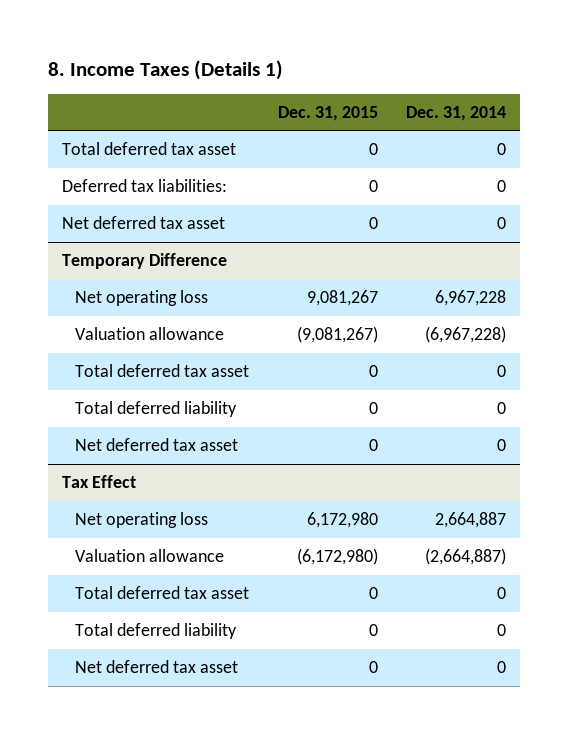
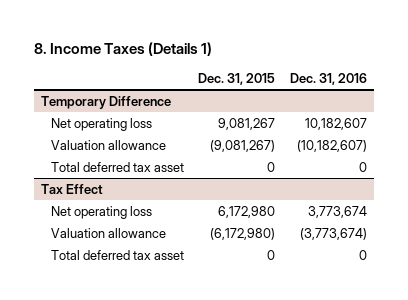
- | Dec. 31, 2015 | Dec. 31, 2014
+ | Dec. 31, 2015 | Dec. 31, 2016
- Total deferred tax asset | 0 | 0
- Deferred tax liabilities: | 0 | 0
- Net deferred tax asset | 0 | 0
@ Temporary Difference
- Total deferred liability | 0 | 0
- Net deferred tax asset | 0 | 0
@ Tax Effect
- Total deferred liability | 0 | 0
- Net deferred tax asset | 0 | 0

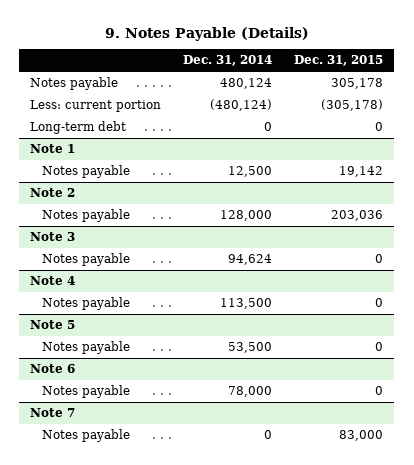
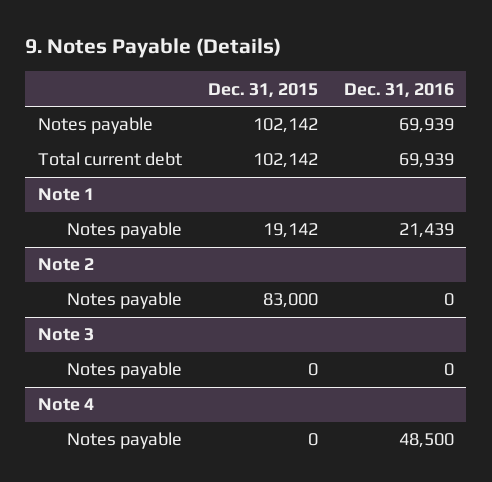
- | Dec. 31, 2014 | Dec. 31, 2015
+ | Dec. 31, 2015 | Dec. 31, 2016
- Notes payable | 480,124 | 305,178
- Less: current portion | (480,124) | (305,178)
- Long-term debt | 0 | 0
+ Notes payable | 102,142 | 69,939
+ Total current debt | 102,142 | 69,939
@ Note 2
- Notes payable | 128,000 | 203,036
+ Notes payable | 83,000 | 0
- Note 5
- Notes payable | 53,500 | 0
- Note 6
- Notes payable | 78,000 | 0
- Note 7
- Notes payable | 0 | 83,000

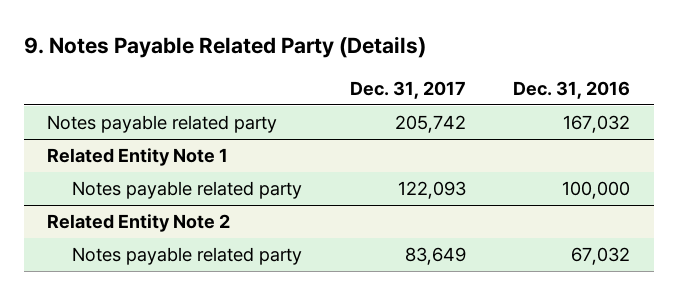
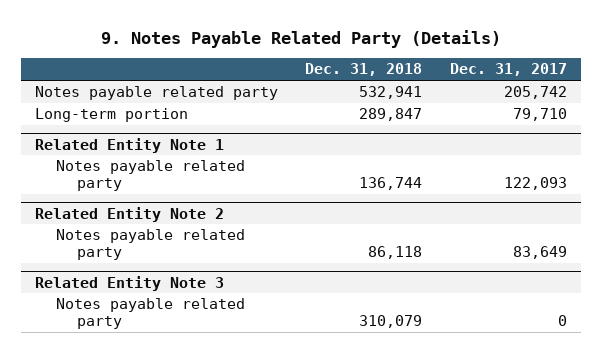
- | Dec. 31, 2017 | Dec. 31, 2016
+ | Dec. 31, 2018 | Dec. 31, 2017
+ Long-term portion | 289,847 | 79,710
+ Related Entity Note 3
+ Notes payable related party | 310,079 | 0

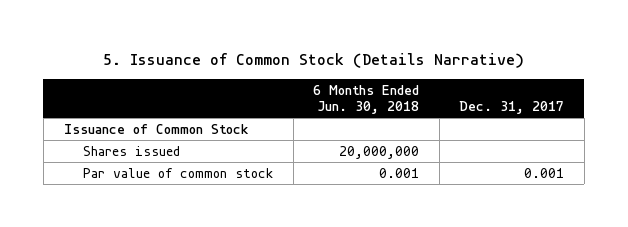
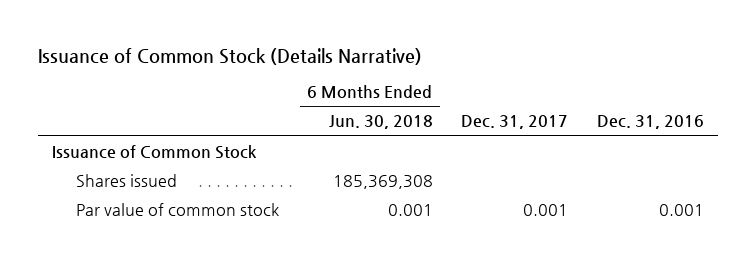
- 5. Issuance of Common Stock (Details Narrative)
+ Issuance of Common Stock (Details Narrative)
- | 6 Months Ended Jun. 30, 2018 | Dec. 31, 2017
+ | 6 Months Ended Jun. 30, 2018 | Dec. 31, 2017 | Dec. 31, 2016
- Shares issued | 20,000,000 |
+ Shares issued | 185,369,308 | |

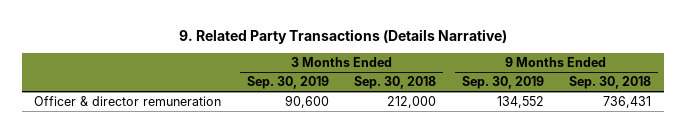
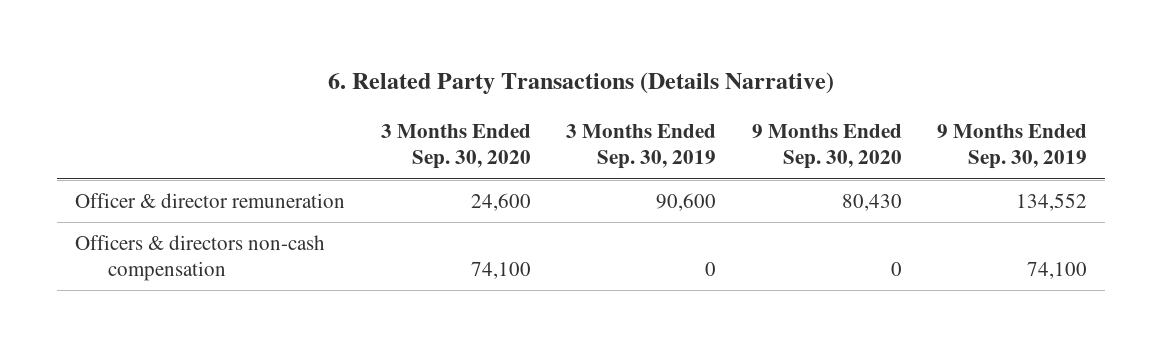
- 9. Related Party Transactions (Details Narrative)
+ 6. Related Party Transactions (Details Narrative)
- | 3 Months Ended Sep. 30, 2019 | 3 Months Ended Sep. 30, 2018 | 9 Months Ended Sep. 30, 2019 | 9 Months Ended Sep. 30, 2018
+ | 3 Months Ended Sep. 30, 2020 | 3 Months Ended Sep. 30, 2019 | 9 Months Ended Sep. 30, 2020 | 9 Months Ended Sep. 30, 2019
+ Officers & directors non-cash compensation | 74,100 | 0 | 0 | 74,100

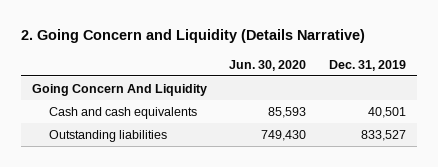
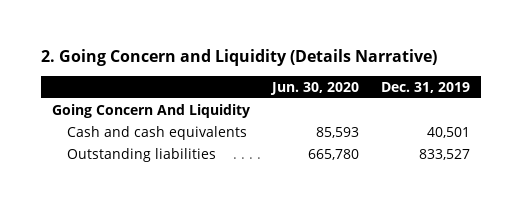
- Outstanding liabilities | 749,430 | 833,527
+ Outstanding liabilities | 665,780 | 833,527

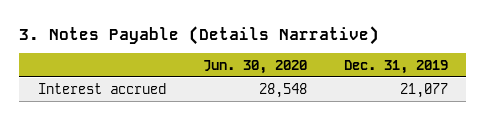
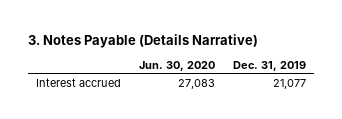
- Interest accrued | 28,548 | 21,077
+ Interest accrued | 27,083 | 21,077

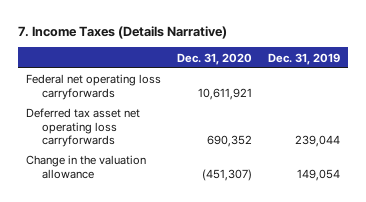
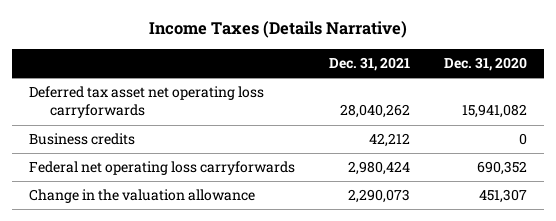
- 7. Income Taxes (Details Narrative)
+ Income Taxes (Details Narrative)
- | Dec. 31, 2020 | Dec. 31, 2019
+ | Dec. 31, 2021 | Dec. 31, 2020
- Federal net operating loss carryforwards | 10,611,921 |
- Deferred tax asset net operating loss carryforwards | 690,352 | 239,044
- Change in the valuation allowance | (451,307) | 149,054
+ Deferred tax asset net operating loss carryforwards | 28,040,262 | 15,941,082
+ Business credits | 42,212 | 0
+ Federal net operating loss carryforwards | 2,980,424 | 690,352
+ Change in the valuation allowance | 2,290,073 | 451,307

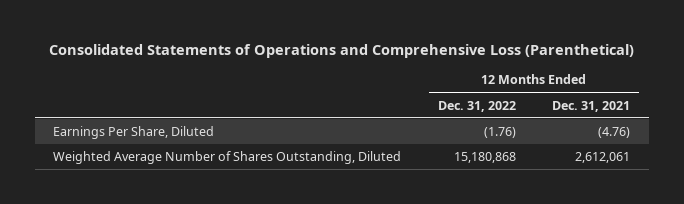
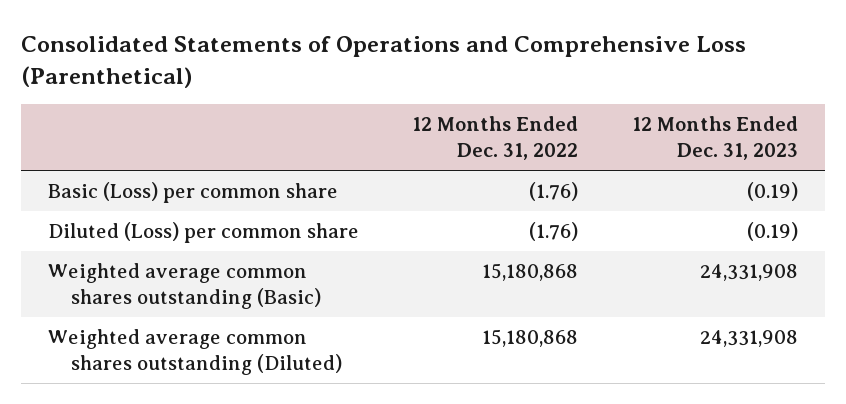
- | 12 Months Ended Dec. 31, 2022 | 12 Months Ended Dec. 31, 2021
+ | 12 Months Ended Dec. 31, 2022 | 12 Months Ended Dec. 31, 2023
- Earnings Per Share, Diluted | (1.76) | (4.76)
- Weighted Average Number of Shares Outstanding, Diluted | 15,180,868 | 2,612,061
+ Basic (Loss) per common share | (1.76) | (0.19)
+ Diluted (Loss) per common share | (1.76) | (0.19)
+ Weighted average common shares outstanding (Basic) | 15,180,868 | 24,331,908
+ Weighted average common shares outstanding (Diluted) | 15,180,868 | 24,331,908

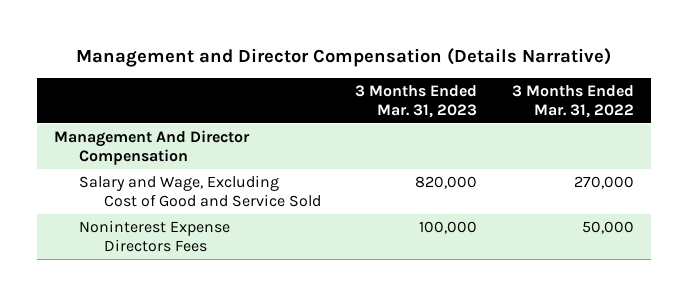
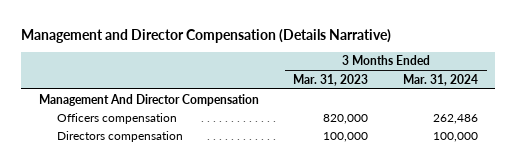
- | 3 Months Ended Mar. 31, 2023 | 3 Months Ended Mar. 31, 2022
+ | 3 Months Ended Mar. 31, 2023 | 3 Months Ended Mar. 31, 2024
- Salary and Wage, Excluding Cost of Good and Service Sold | 820,000 | 270,000
- Noninterest Expense Directors Fees | 100,000 | 50,000
+ Officers compensation | 820,000 | 262,486
+ Directors compensation | 100,000 | 100,000

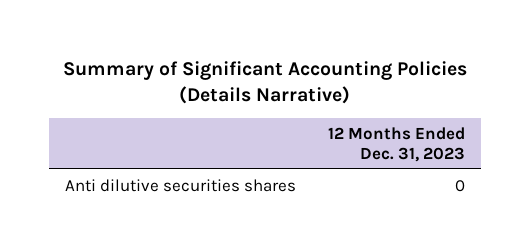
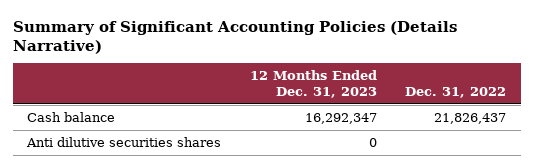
- | 12 Months Ended Dec. 31, 2023
+ | 12 Months Ended Dec. 31, 2023 | Dec. 31, 2022
+ Cash balance | 16,292,347 | 21,826,437

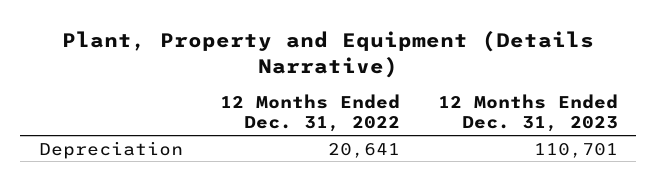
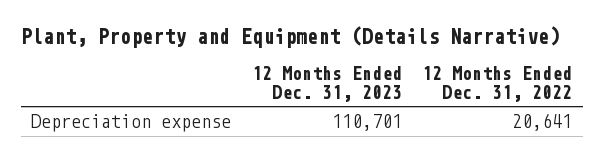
- | 12 Months Ended Dec. 31, 2022 | 12 Months Ended Dec. 31, 2023
+ | 12 Months Ended Dec. 31, 2023 | 12 Months Ended Dec. 31, 2022
- Depreciation | 20,641 | 110,701
+ Depreciation expense | 110,701 | 20,641

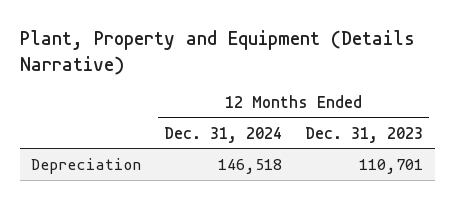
- | 12 Months Ended Dec. 31, 2023 | 12 Months Ended Dec. 31, 2022
+ | 12 Months Ended Dec. 31, 2024 | 12 Months Ended Dec. 31, 2023
- Depreciation expense | 110,701 | 20,641
+ Depreciation | 146,518 | 110,701

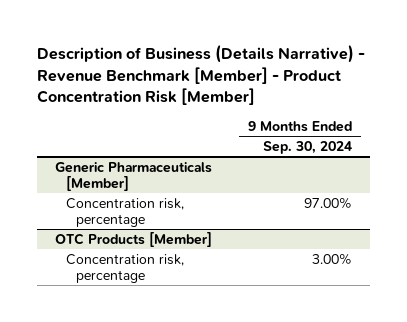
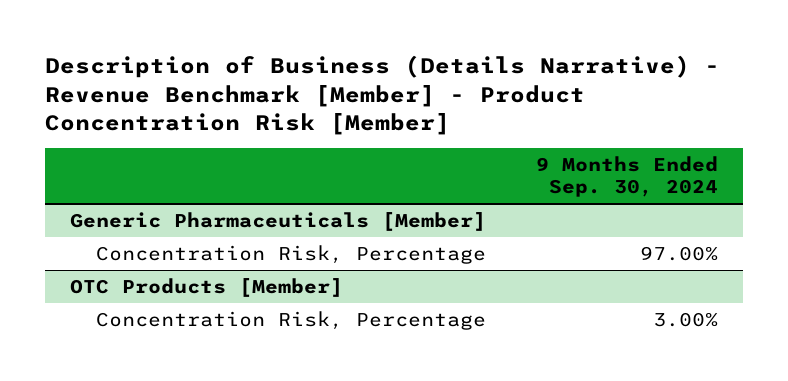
@ Generic Pharmaceuticals [Member]
- Concentration risk, percentage | 97.00%
+ Concentration Risk, Percentage | 97.00%
@ OTC Products [Member]
- Concentration risk, percentage | 3.00%
+ Concentration Risk, Percentage | 3.00%

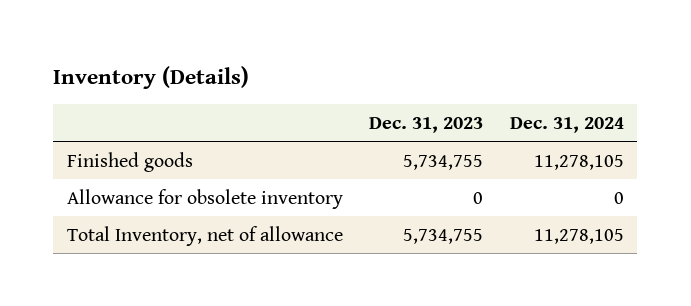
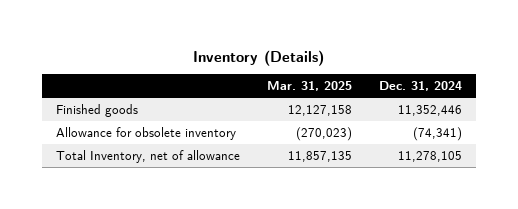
- | Dec. 31, 2023 | Dec. 31, 2024
+ | Mar. 31, 2025 | Dec. 31, 2024
- Finished goods | 5,734,755 | 11,278,105
- Allowance for obsolete inventory | 0 | 0
+ Finished goods | 12,127,158 | 11,352,446
+ Allowance for obsolete inventory | (270,023) | (74,341)

